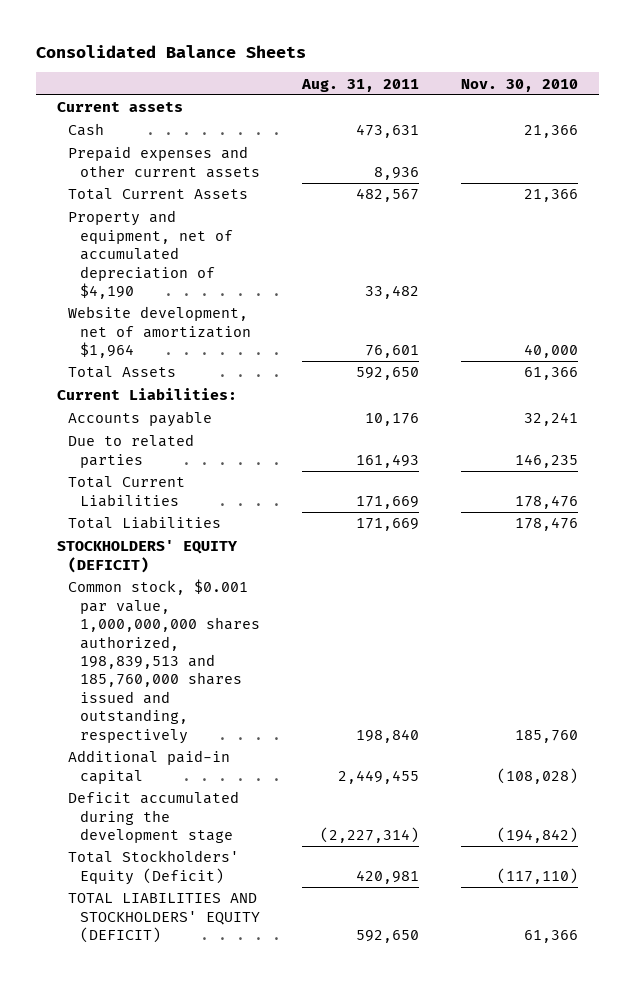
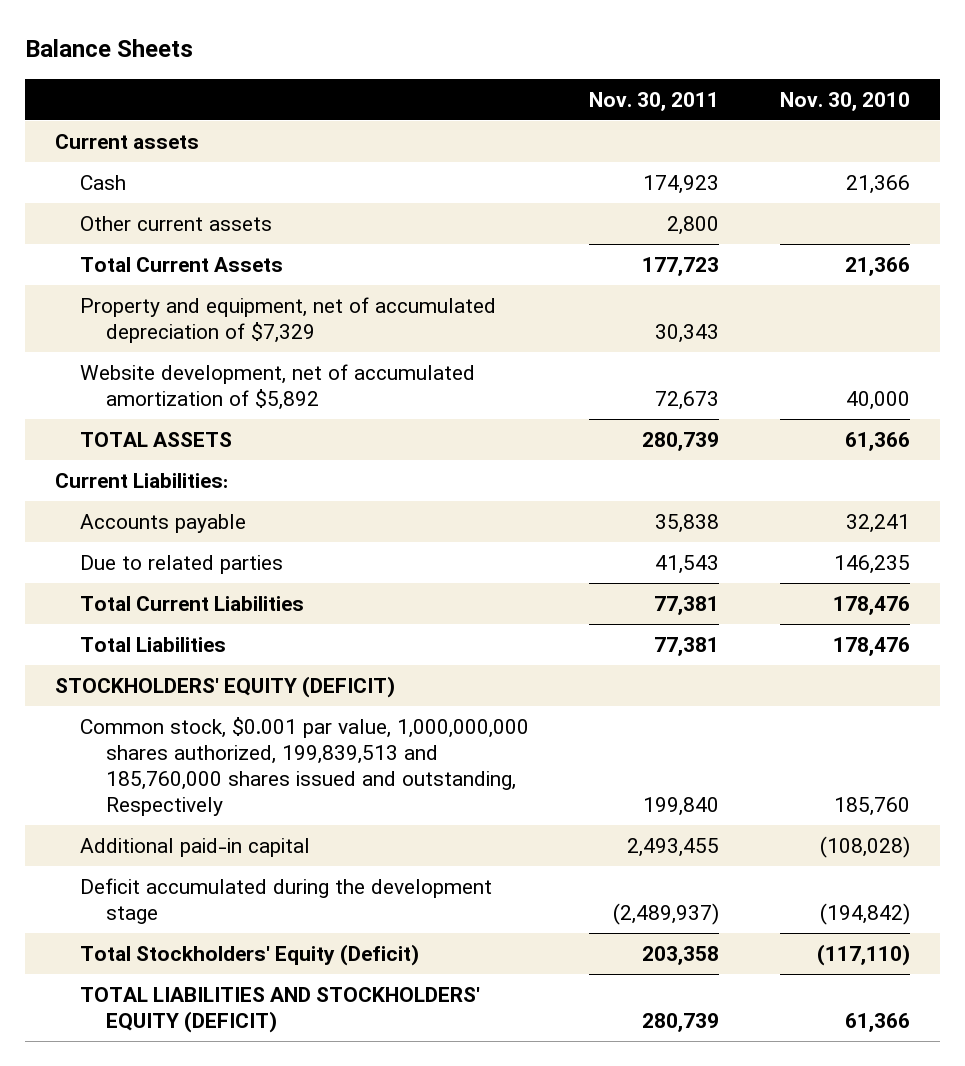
- Consolidated Balance Sheets
+ Balance Sheets
- | Aug. 31, 2011 | Nov. 30, 2010
+ | Nov. 30, 2011 | Nov. 30, 2010
- Prepaid expenses and other current assets | 8,936 |
+ Other current assets | 2,800 |
- Property and equipment, net of accumulated depreciation of $4,190 | 33,482 |
- Website development, net of amortization $1,964 | 76,601 | 40,000
- Total Assets | 592,650 | 61,366
+ Property and equipment, net of accumulated depreciation of $7,329 | 30,343 |
+ Website development, net of accumulated amortization of $5,892 | 72,673 | 40,000
+ TOTAL ASSETS | 280,739 | 61,366
- Common stock, $0.001 par value, 1,000,000,000 shares authorized, 198,839,513 and 185,760,000 shares issued and outstanding, respectively | 198,840 | 185,760
+ Common stock, $0.001 par value, 1,000,000,000 shares authorized, 199,839,513 and 185,760,000 shares issued and outstanding, Respectively | 199,840 | 185,760

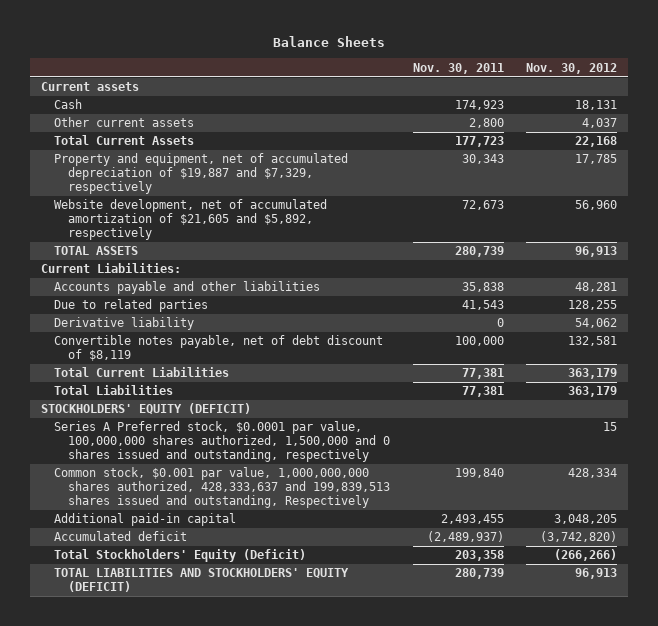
- | Nov. 30, 2011 | Nov. 30, 2010
+ | Nov. 30, 2011 | Nov. 30, 2012
- Property and equipment, net of accumulated depreciation of $7,329 | 30,343 |
- Website development, net of accumulated amortization of $5,892 | 72,673 | 40,000
+ Property and equipment, net of accumulated depreciation of $19,887 and $7,329, respectively | 30,343 | 17,785
+ Website development, net of accumulated amortization of $21,605 and $5,892, respectively | 72,673 | 56,960
- Accounts payable | 35,838 | 32,241
+ Accounts payable and other liabilities | 35,838 | 48,281
+ Derivative liability | 0 | 54,062
+ Convertible notes payable, net of debt discount of $8,119 | 100,000 | 132,581
- Common stock, $0.001 par value, 1,000,000,000 shares authorized, 199,839,513 and 185,760,000 shares issued and outstanding, Respectively | 199,840 | 185,760
+ Series A Preferred stock, $0.0001 par value, 100,000,000 shares authorized, 1,500,000 and 0 shares issued and outstanding, respectively | | 15
+ Common stock, $0.001 par value, 1,000,000,000 shares authorized, 428,333,637 and 199,839,513 shares issued and outstanding, Respectively | 199,840 | 428,334
- Deficit accumulated during the development stage | (2,489,937) | (194,842)
+ Accumulated deficit | (2,489,937) | (3,742,820)

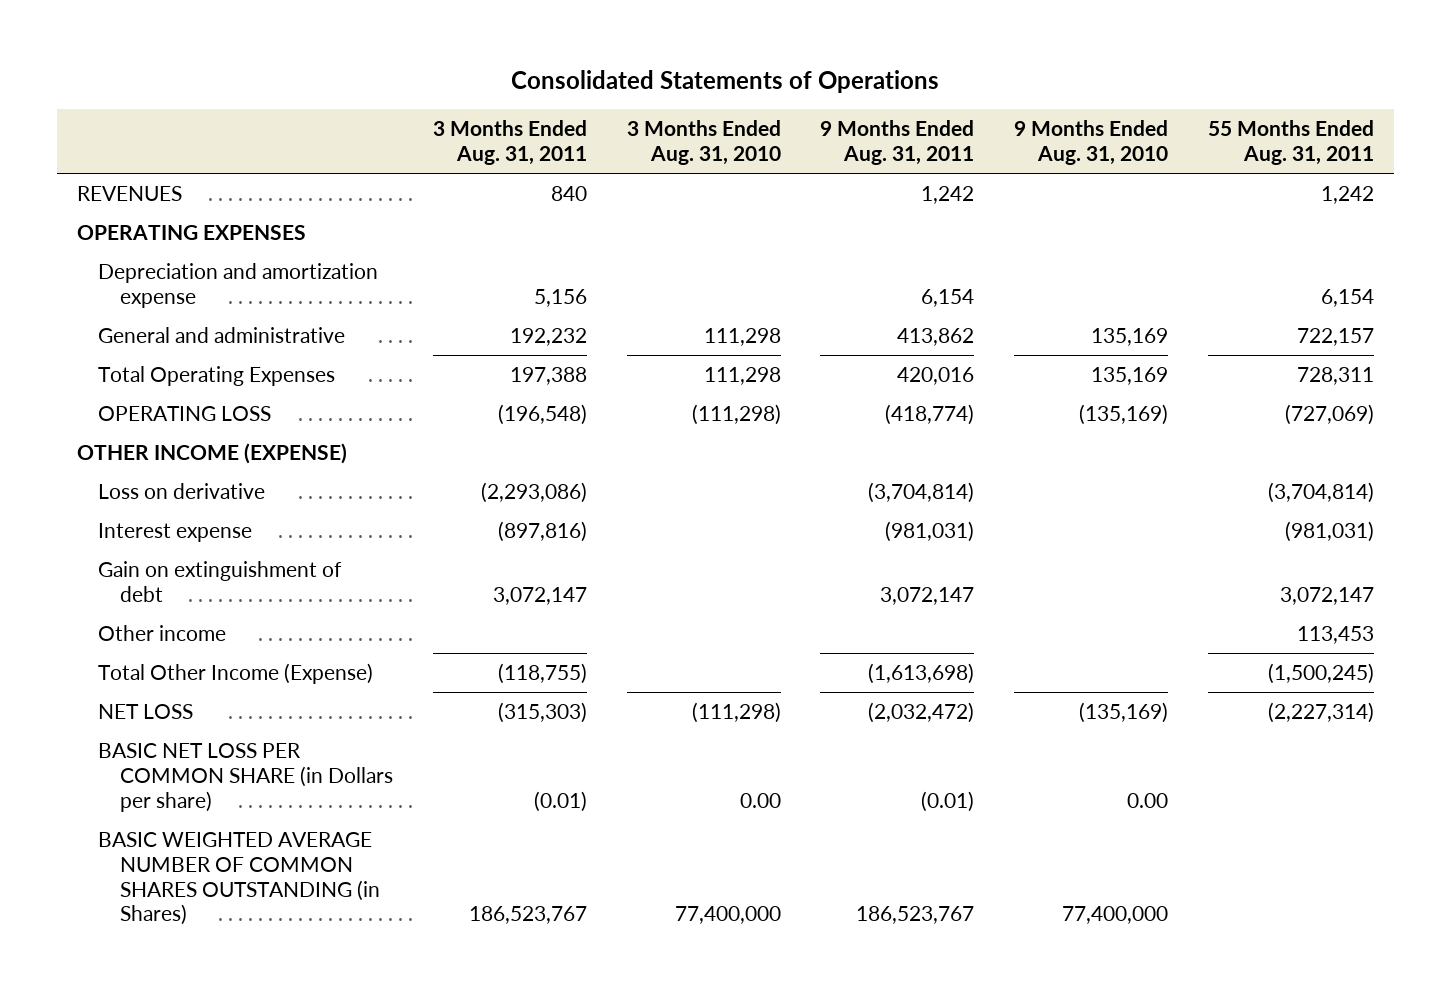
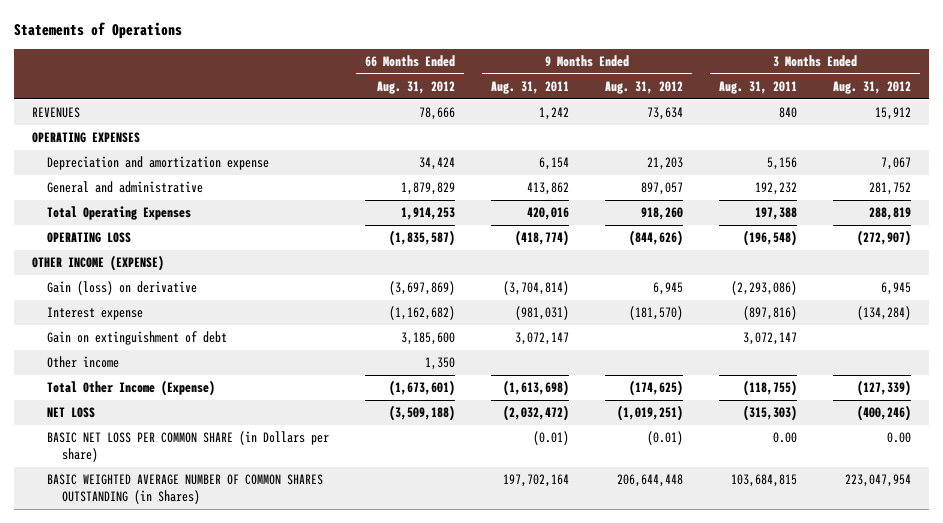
- Consolidated Statements of Operations
+ Statements of Operations
- | 3 Months Ended Aug. 31, 2011 | 3 Months Ended Aug. 31, 2010 | 9 Months Ended Aug. 31, 2011 | 9 Months Ended Aug. 31, 2010 | 55 Months Ended Aug. 31, 2011
+ | 66 Months Ended Aug. 31, 2012 | 9 Months Ended Aug. 31, 2011 | 9 Months Ended Aug. 31, 2012 | 3 Months Ended Aug. 31, 2011 | 3 Months Ended Aug. 31, 2012
- Loss on derivative | (2,293,086) | | (3,704,814) | | (3,704,814)
+ Gain (loss) on derivative | (3,697,869) | (3,704,814) | 6,945 | (2,293,086) | 6,945
- BASIC NET LOSS PER COMMON SHARE (in Dollars per share) | (0.01) | 0.00 | (0.01) | 0.00 |
- BASIC WEIGHTED AVERAGE NUMBER OF COMMON SHARES OUTSTANDING (in Shares) | 186,523,767 | 77,400,000 | 186,523,767 | 77,400,000 |
+ BASIC NET LOSS PER COMMON SHARE (in Dollars per share) | | (0.01) | (0.01) | 0.00 | 0.00
+ BASIC WEIGHTED AVERAGE NUMBER OF COMMON SHARES OUTSTANDING (in Shares) | | 197,702,164 | 206,644,448 | 103,684,815 | 223,047,954

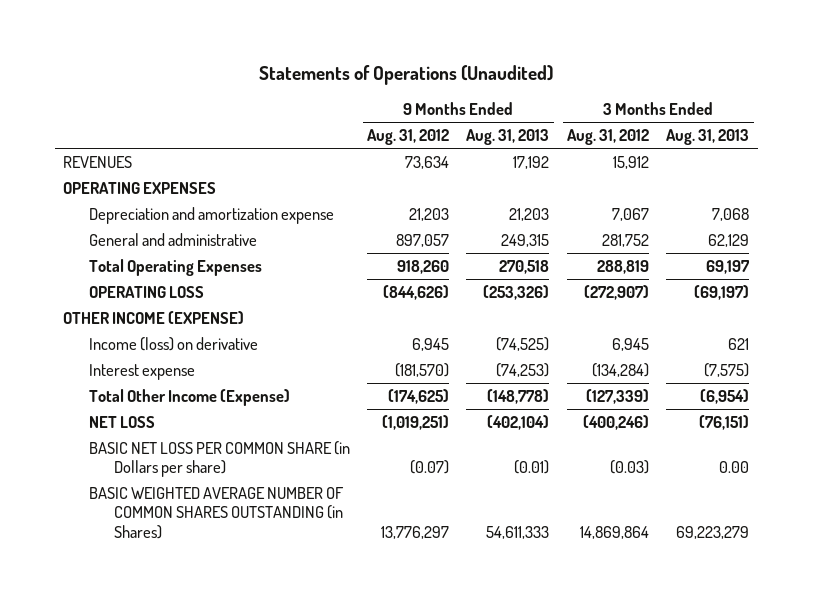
- Statements of Operations
+ Statements of Operations (Unaudited)
- | 66 Months Ended Aug. 31, 2012 | 9 Months Ended Aug. 31, 2011 | 9 Months Ended Aug. 31, 2012 | 3 Months Ended Aug. 31, 2011 | 3 Months Ended Aug. 31, 2012
+ | 9 Months Ended Aug. 31, 2012 | 9 Months Ended Aug. 31, 2013 | 3 Months Ended Aug. 31, 2012 | 3 Months Ended Aug. 31, 2013
- Gain (loss) on derivative | (3,697,869) | (3,704,814) | 6,945 | (2,293,086) | 6,945
+ Income (loss) on derivative | 6,945 | (74,525) | 6,945 | 621
- Gain on extinguishment of debt | 3,185,600 | 3,072,147 | | 3,072,147 |
- Other income | 1,350 | | | |
- BASIC NET LOSS PER COMMON SHARE (in Dollars per share) | | (0.01) | (0.01) | 0.00 | 0.00
- BASIC WEIGHTED AVERAGE NUMBER OF COMMON SHARES OUTSTANDING (in Shares) | | 197,702,164 | 206,644,448 | 103,684,815 | 223,047,954
+ BASIC NET LOSS PER COMMON SHARE (in Dollars per share) | (0.07) | (0.01) | (0.03) | 0.00
+ BASIC WEIGHTED AVERAGE NUMBER OF COMMON SHARES OUTSTANDING (in Shares) | 13,776,297 | 54,611,333 | 14,869,864 | 69,223,279

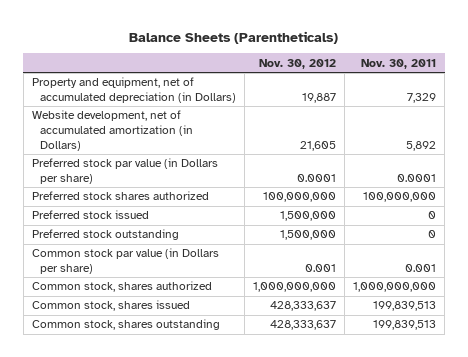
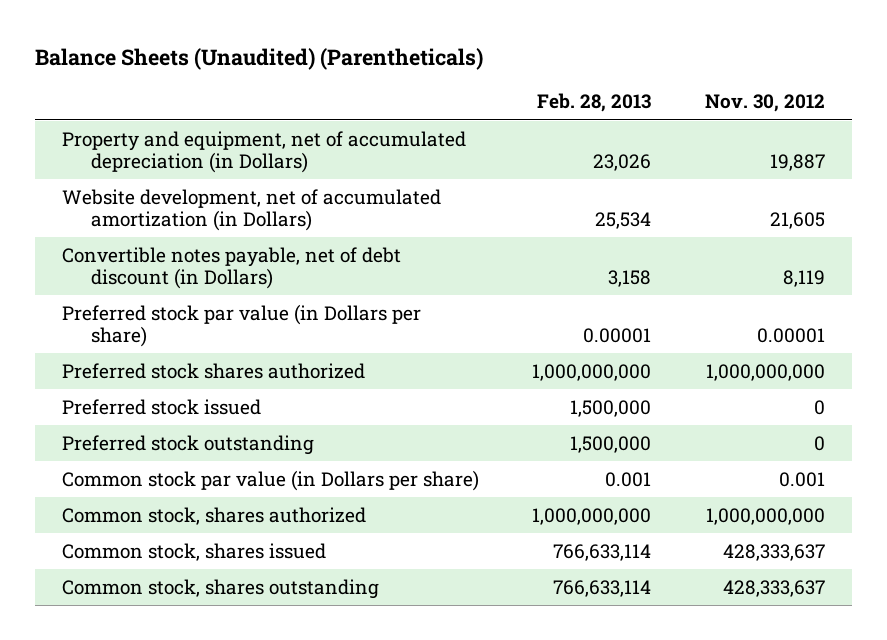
- Balance Sheets (Parentheticals)
+ Balance Sheets (Unaudited) (Parentheticals)
- | Nov. 30, 2012 | Nov. 30, 2011
+ | Feb. 28, 2013 | Nov. 30, 2012
- Preferred stock par value (in Dollars per share) | 0.0001 | 0.0001
- Preferred stock shares authorized | 100,000,000 | 100,000,000
- Preferred stock issued | 1,500,000 | 0
- Preferred stock outstanding | 1,500,000 | 0
+ Convertible notes payable, net of debt discount (in Dollars) | 3,158 | 8,119
+ Preferred stock par value (in Dollars per share) | 0.00001 | 0.00001
+ Preferred stock shares authorized | 1,000,000,000 | 1,000,000,000
+ Preferred stock issued | 1,500,000 | 0
+ Preferred stock outstanding | 1,500,000 | 0

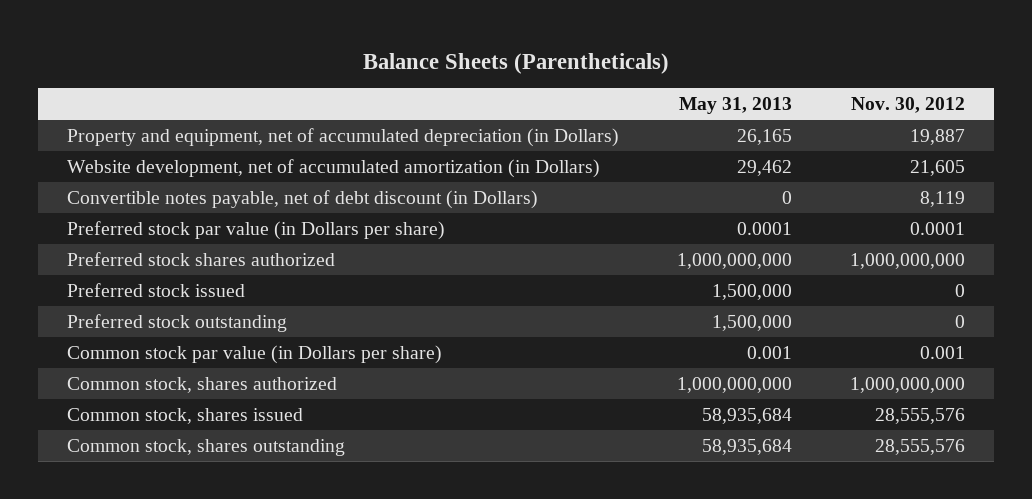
- Balance Sheets (Unaudited) (Parentheticals)
+ Balance Sheets (Parentheticals)
- | Feb. 28, 2013 | Nov. 30, 2012
+ | May 31, 2013 | Nov. 30, 2012
- Preferred stock par value (in Dollars per share) | 0.00001 | 0.00001
+ Preferred stock par value (in Dollars per share) | 0.0001 | 0.0001
- Common stock, shares issued | 766,633,114 | 428,333,637
- Common stock, shares outstanding | 766,633,114 | 428,333,637
+ Common stock, shares issued | 58,935,684 | 28,555,576
+ Common stock, shares outstanding | 58,935,684 | 28,555,576

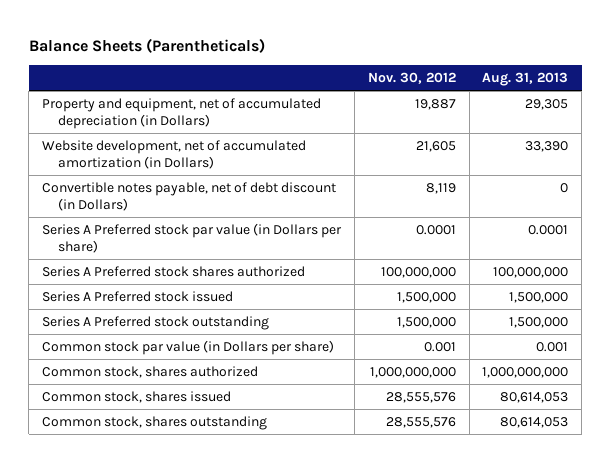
- | May 31, 2013 | Nov. 30, 2012
+ | Nov. 30, 2012 | Aug. 31, 2013
- Preferred stock par value (in Dollars per share) | 0.0001 | 0.0001
- Preferred stock shares authorized | 1,000,000,000 | 1,000,000,000
- Preferred stock issued | 1,500,000 | 0
- Preferred stock outstanding | 1,500,000 | 0
+ Series A Preferred stock par value (in Dollars per share) | 0.0001 | 0.0001
+ Series A Preferred stock shares authorized | 100,000,000 | 100,000,000
+ Series A Preferred stock issued | 1,500,000 | 1,500,000
+ Series A Preferred stock outstanding | 1,500,000 | 1,500,000

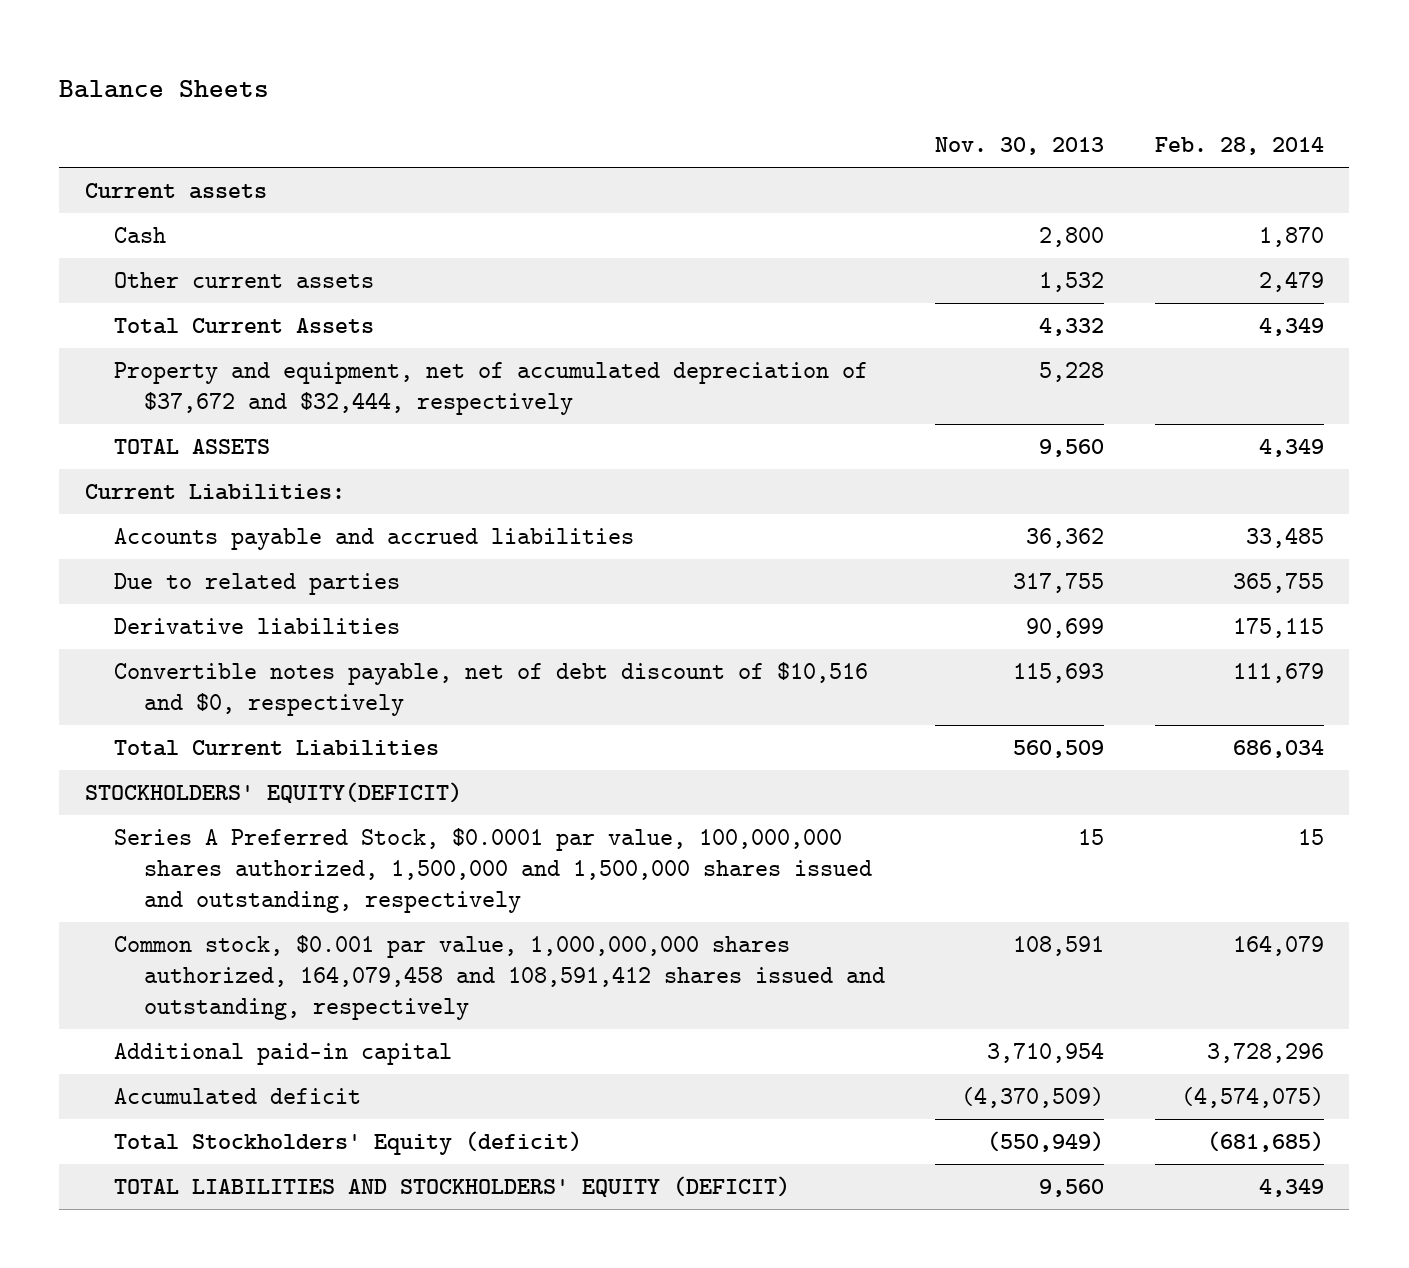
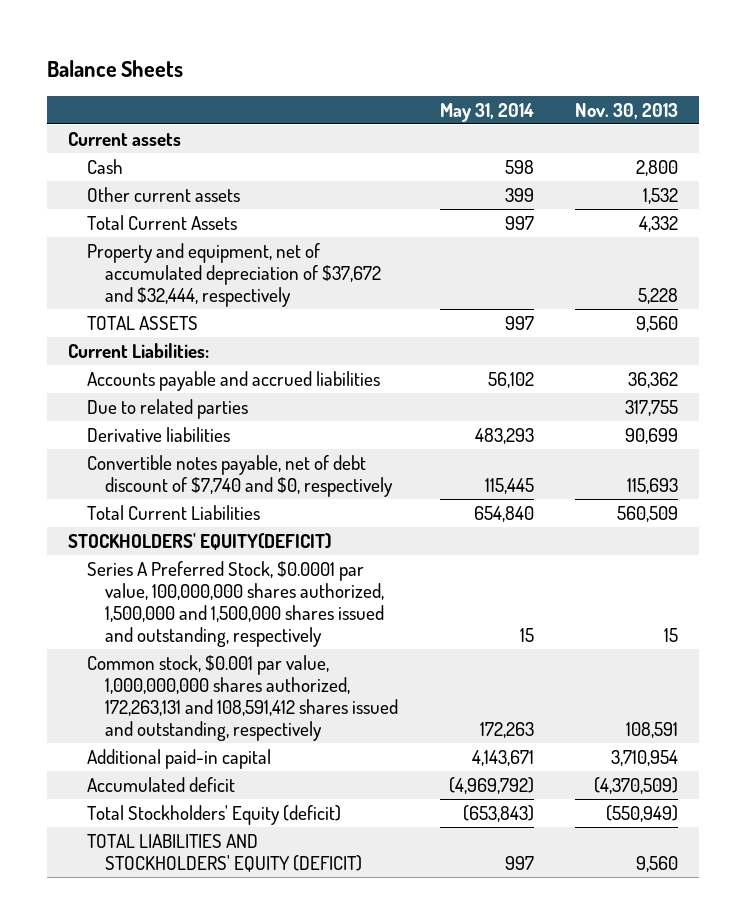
- | Nov. 30, 2013 | Feb. 28, 2014
+ | May 31, 2014 | Nov. 30, 2013
- Convertible notes payable, net of debt discount of $10,516 and $0, respectively | 115,693 | 111,679
+ Convertible notes payable, net of debt discount of $7,740 and $0, respectively | 115,445 | 115,693
- Common stock, $0.001 par value, 1,000,000,000 shares authorized, 164,079,458 and 108,591,412 shares issued and outstanding, respectively | 108,591 | 164,079
+ Common stock, $0.001 par value, 1,000,000,000 shares authorized, 172,263,131 and 108,591,412 shares issued and outstanding, respectively | 172,263 | 108,591

